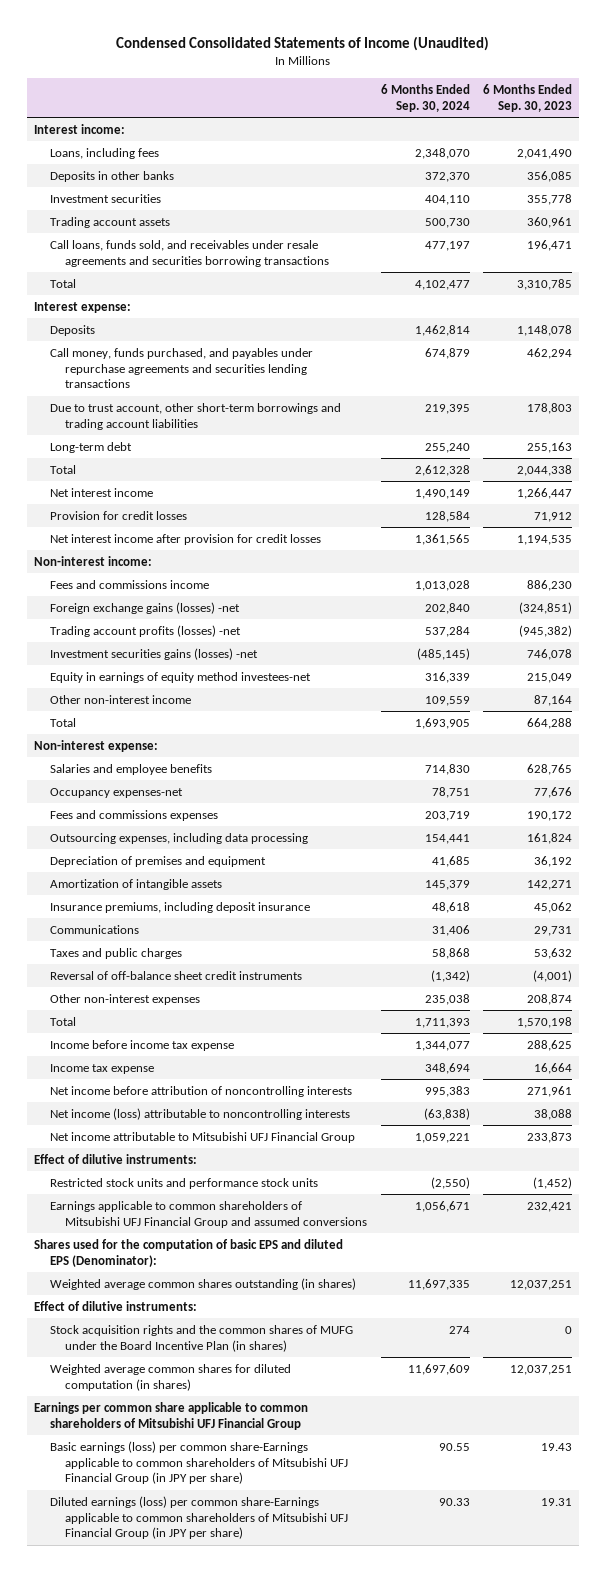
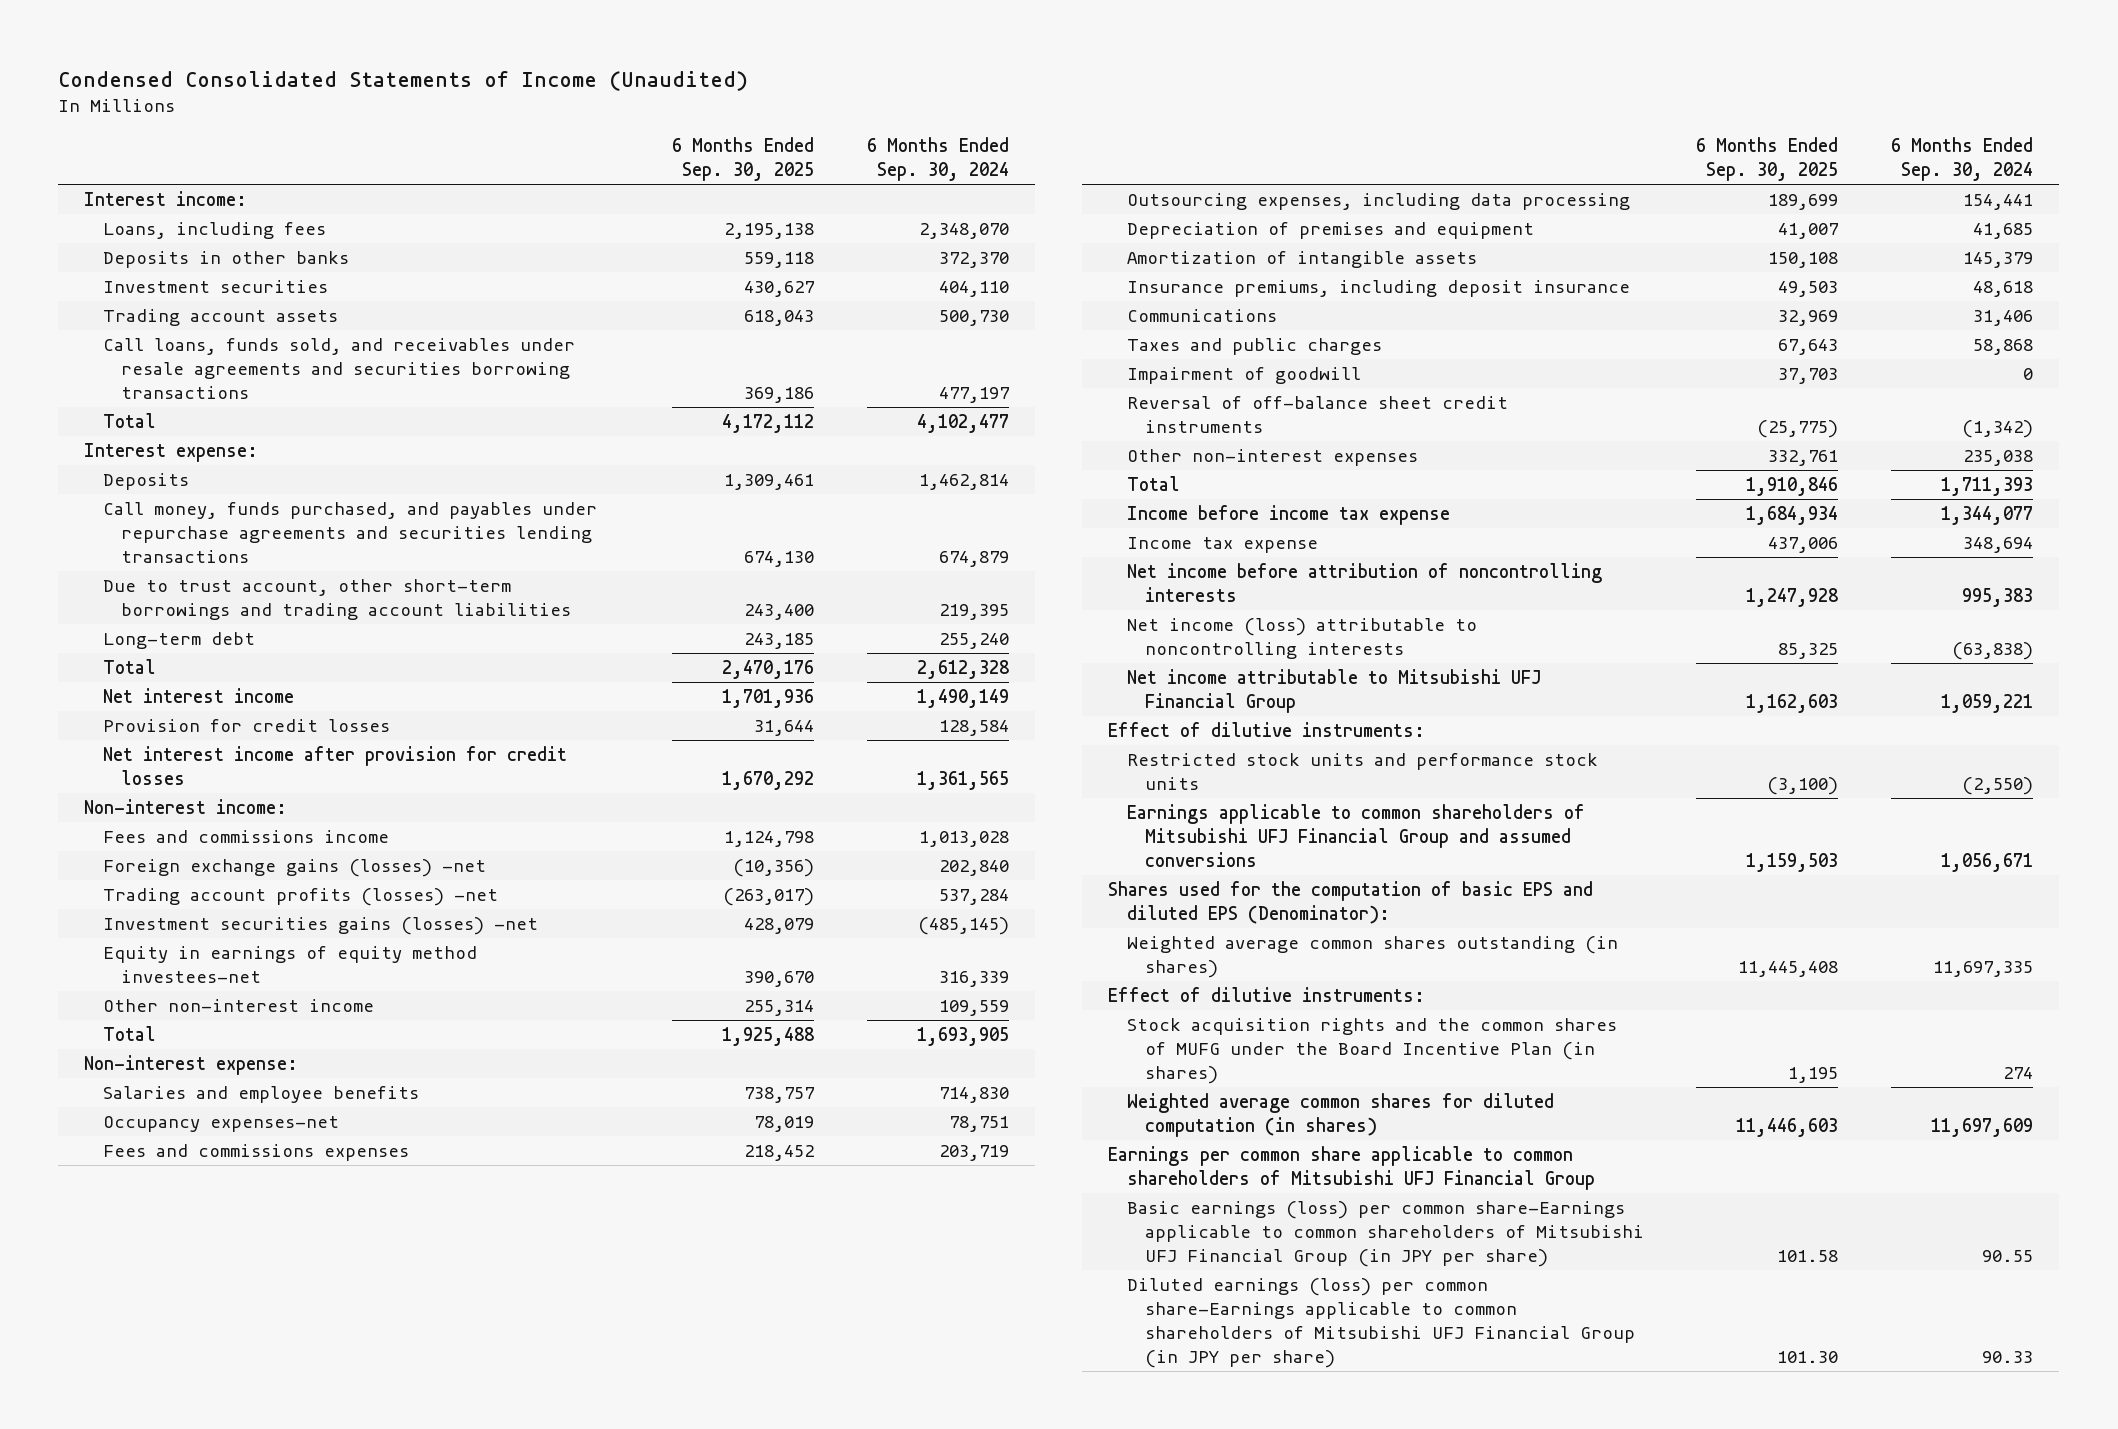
- | 6 Months Ended Sep. 30, 2024 | 6 Months Ended Sep. 30, 2023
+ | 6 Months Ended Sep. 30, 2025 | 6 Months Ended Sep. 30, 2024
+ Impairment of goodwill | 37,703 | 0

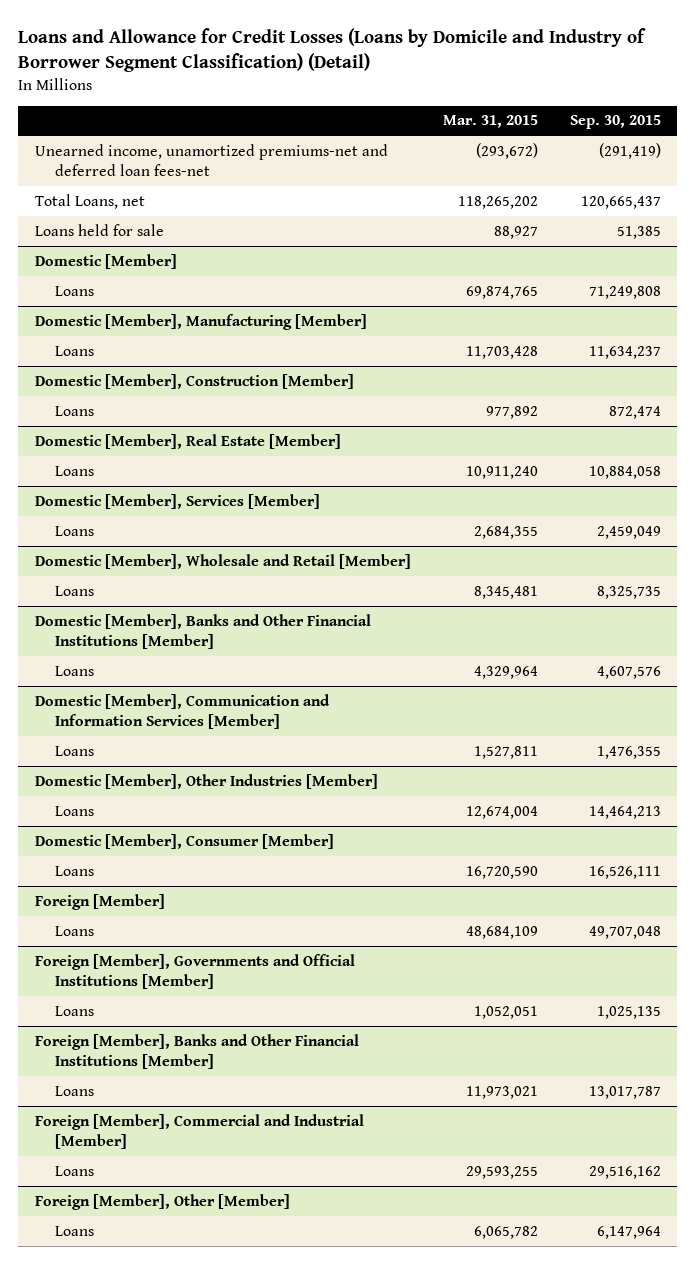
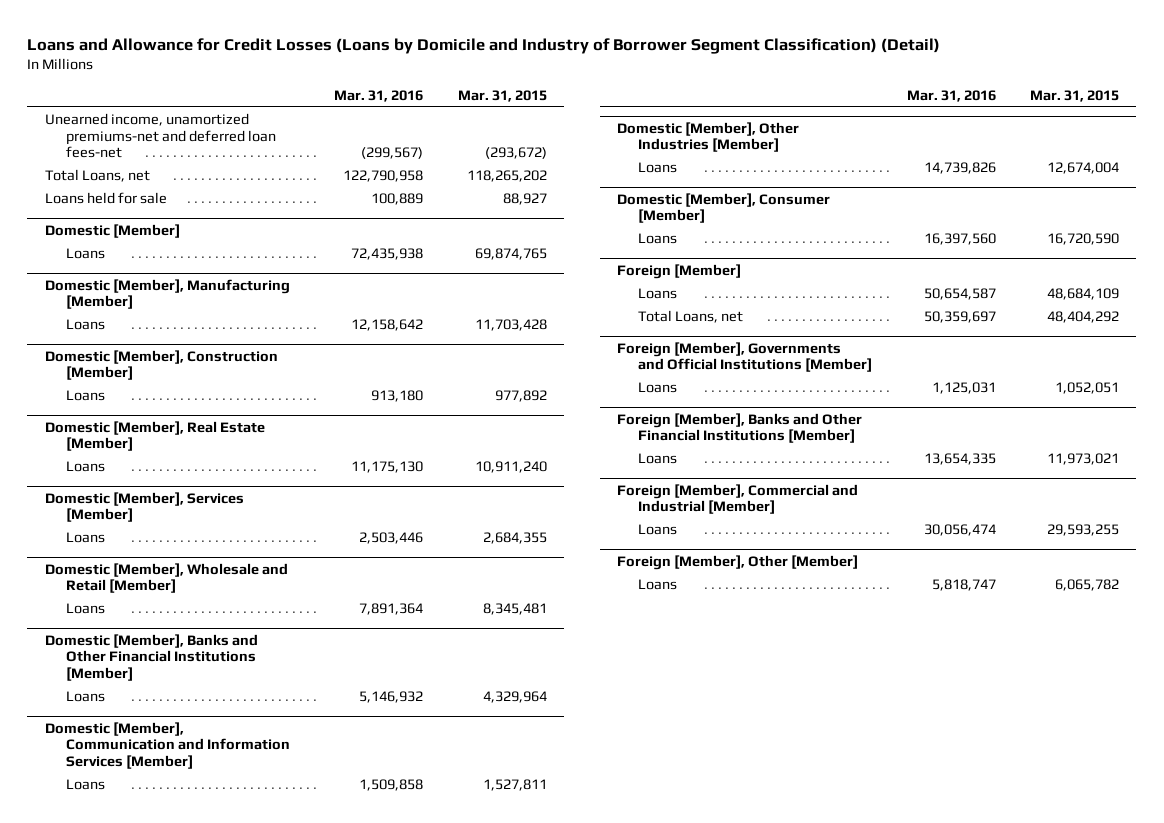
- | Mar. 31, 2015 | Sep. 30, 2015
+ | Mar. 31, 2016 | Mar. 31, 2015
@ Foreign [Member]
+ Total Loans, net | 50,359,697 | 48,404,292

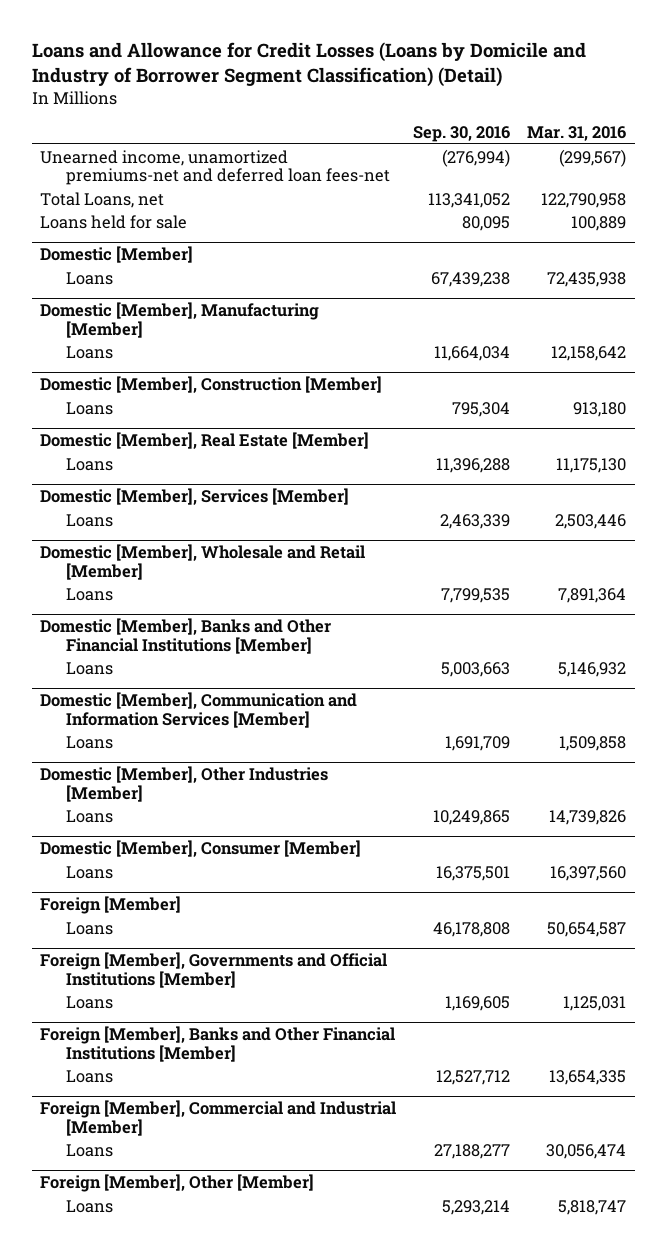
- | Mar. 31, 2016 | Mar. 31, 2015
+ | Sep. 30, 2016 | Mar. 31, 2016
@ Foreign [Member]
- Total Loans, net | 50,359,697 | 48,404,292

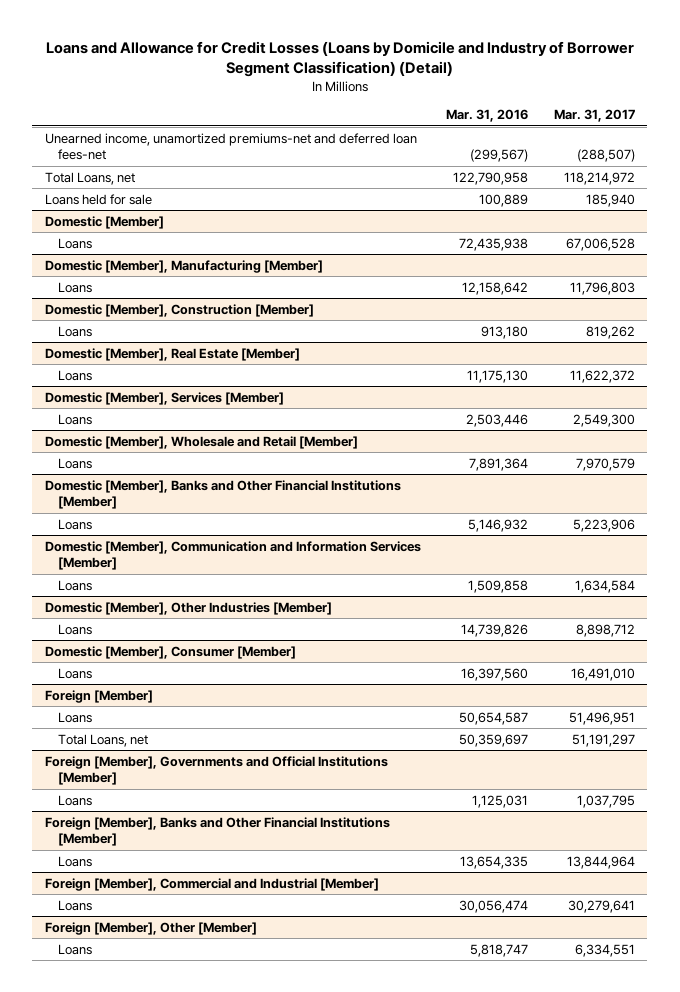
- | Sep. 30, 2016 | Mar. 31, 2016
+ | Mar. 31, 2016 | Mar. 31, 2017
@ Foreign [Member]
+ Total Loans, net | 50,359,697 | 51,191,297

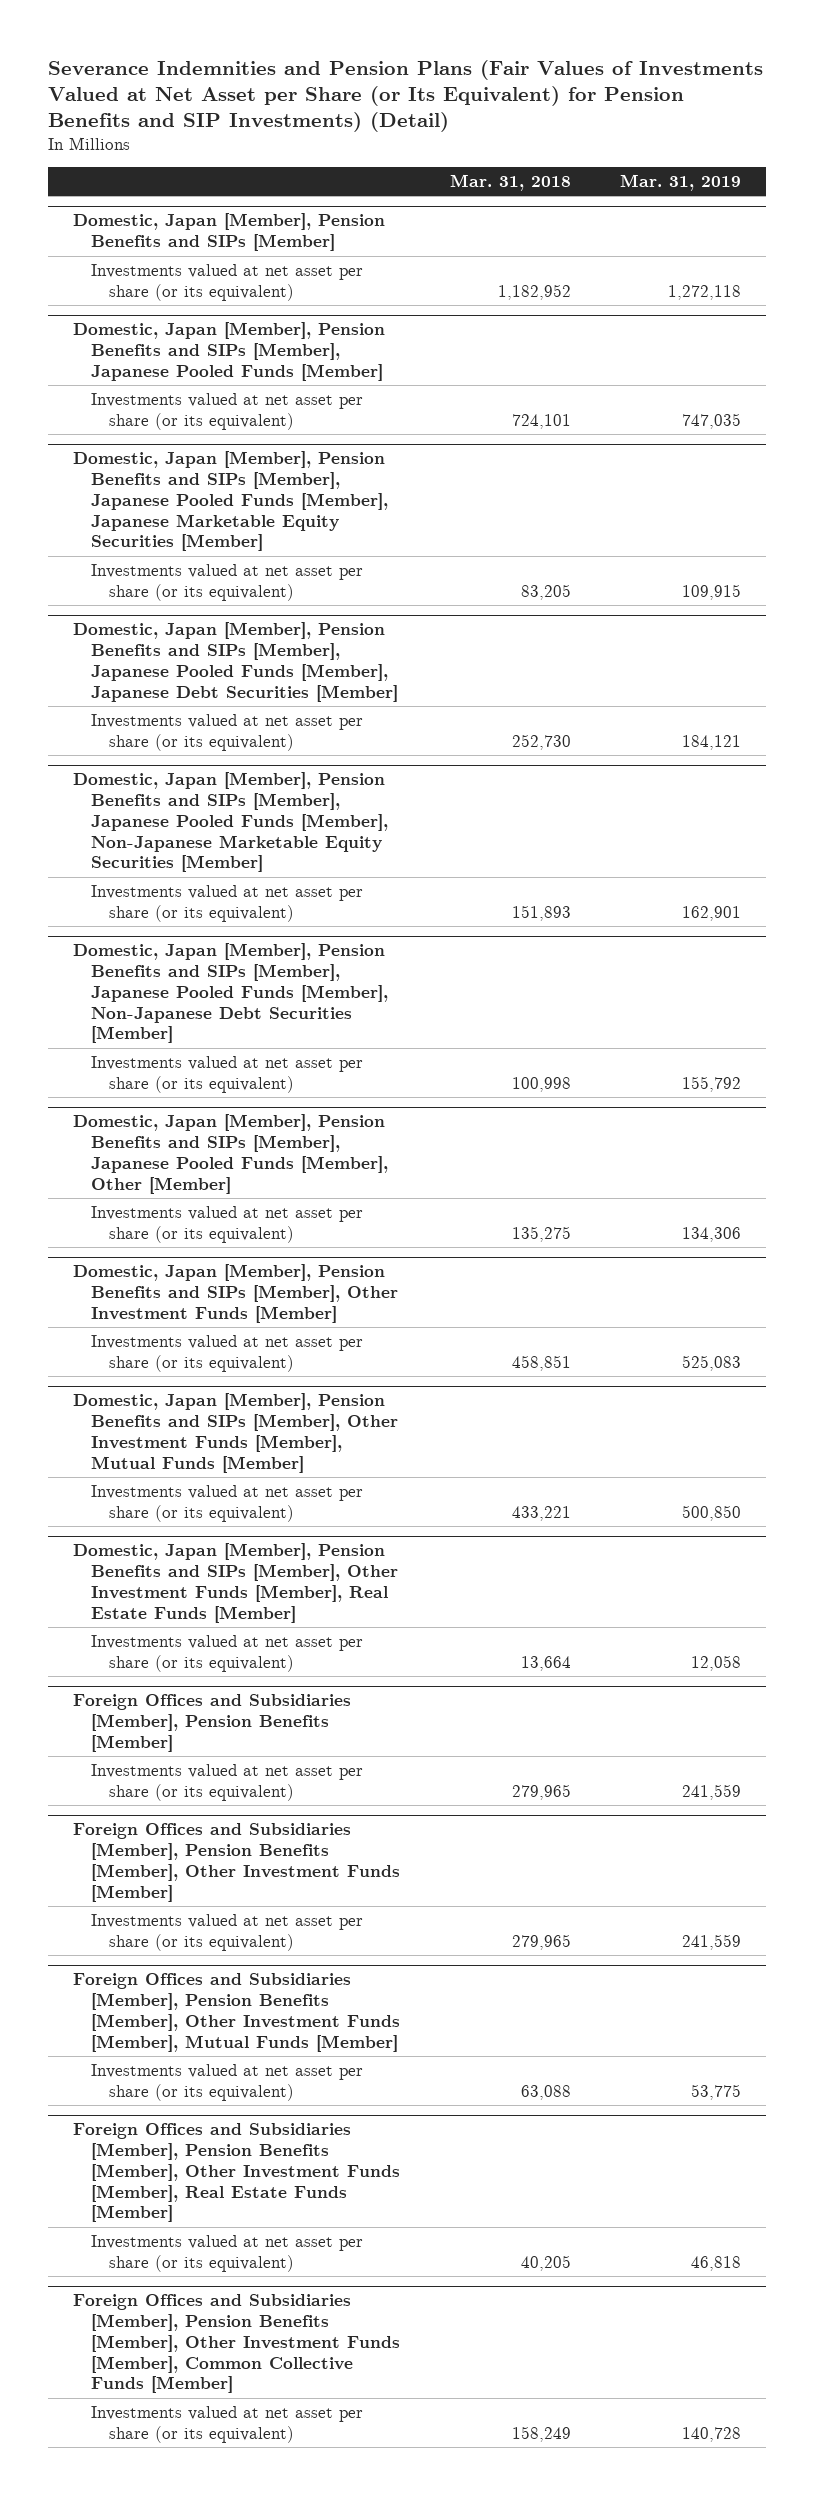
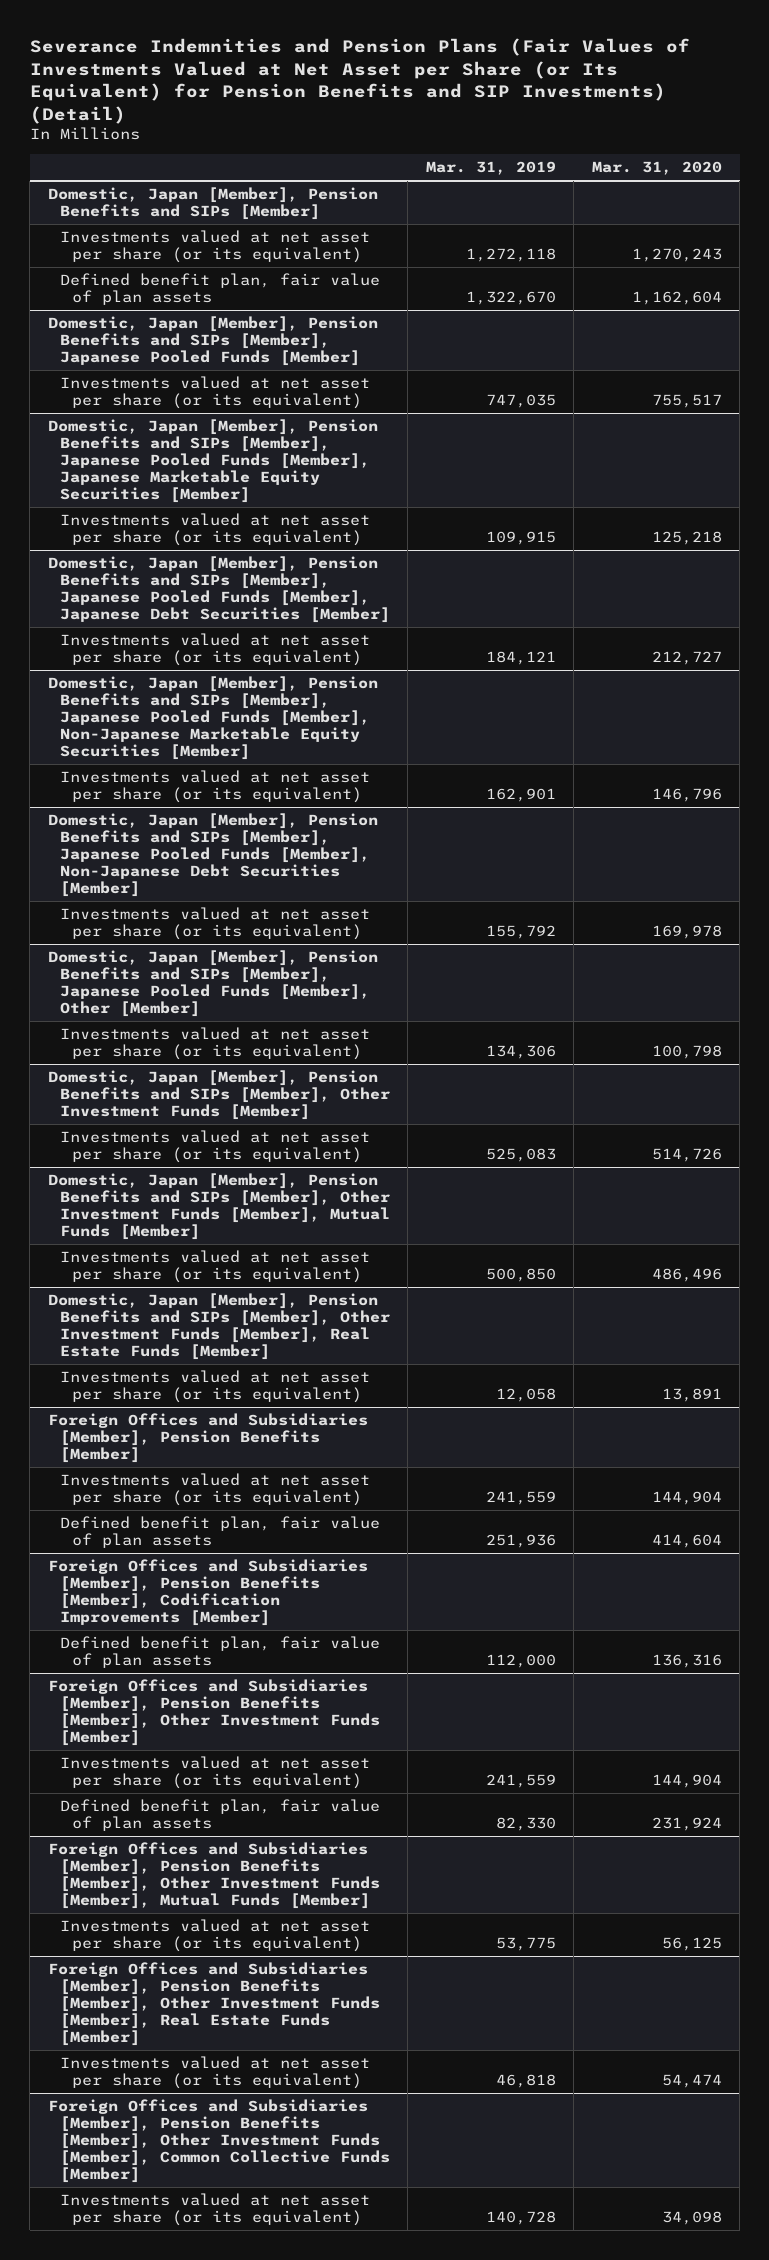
- | Mar. 31, 2018 | Mar. 31, 2019
+ | Mar. 31, 2019 | Mar. 31, 2020
@ Domestic, Japan [Member], Pension Benefits and SIPs [Member]
+ Defined benefit plan, fair value of plan assets | 1,322,670 | 1,162,604
@ Foreign Offices and Subsidiaries [Member], Pension Benefits [Member]
+ Defined benefit plan, fair value of plan assets | 251,936 | 414,604
+ Foreign Offices and Subsidiaries [Member], Pension Benefits [Member], Codification Improvements [Member]
+ Defined benefit plan, fair value of plan assets | 112,000 | 136,316
@ Foreign Offices and Subsidiaries [Member], Pension Benefits [Member], Other Investment Funds [Member]
+ Defined benefit plan, fair value of plan assets | 82,330 | 231,924

